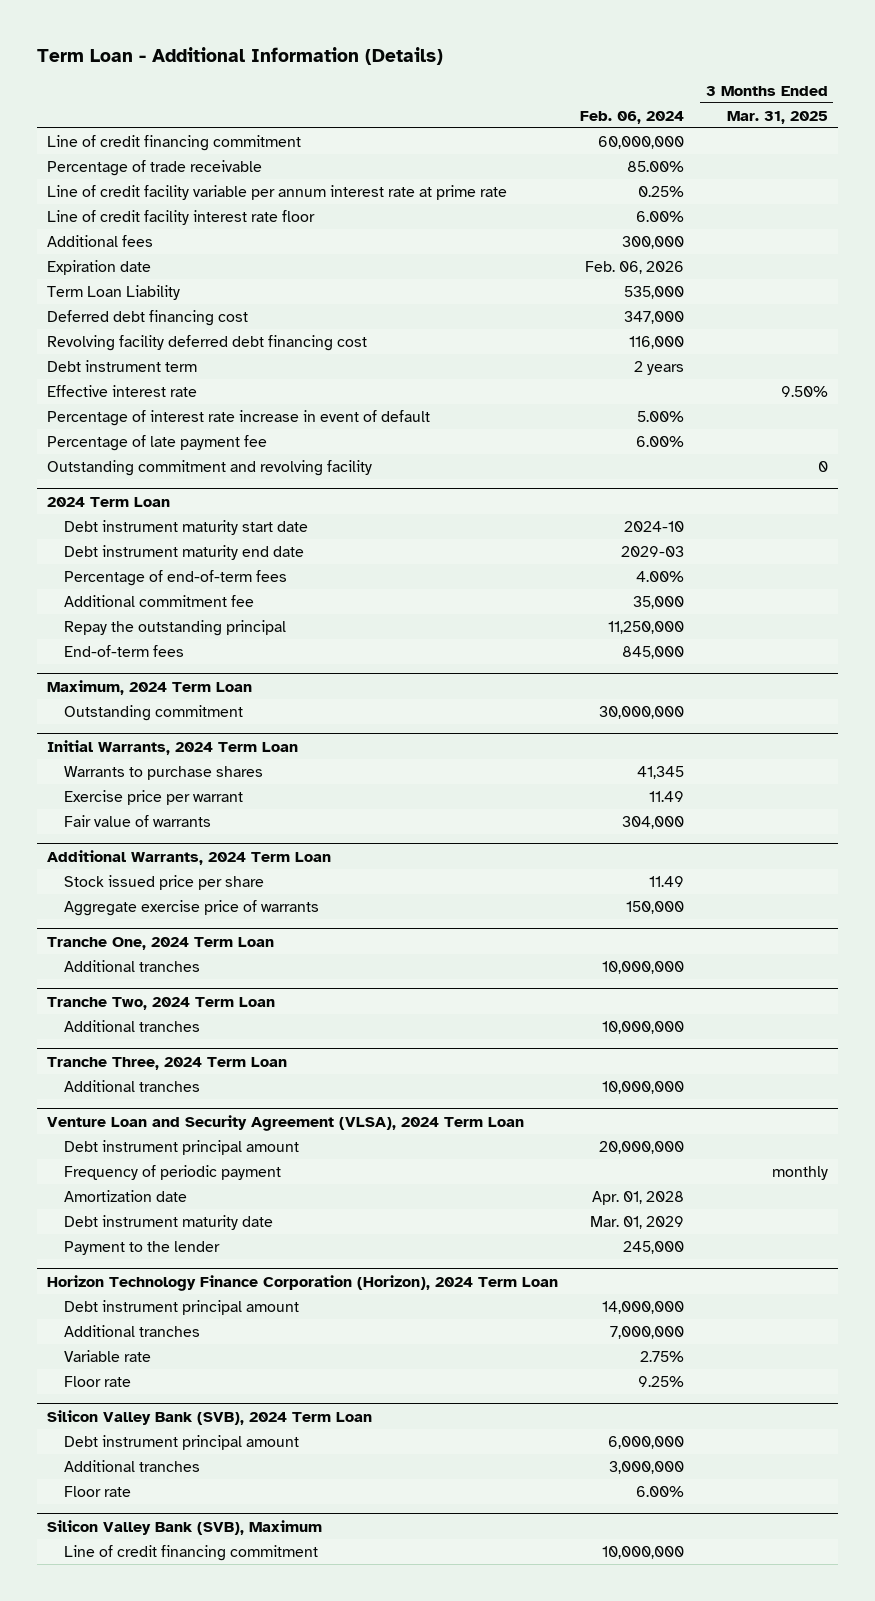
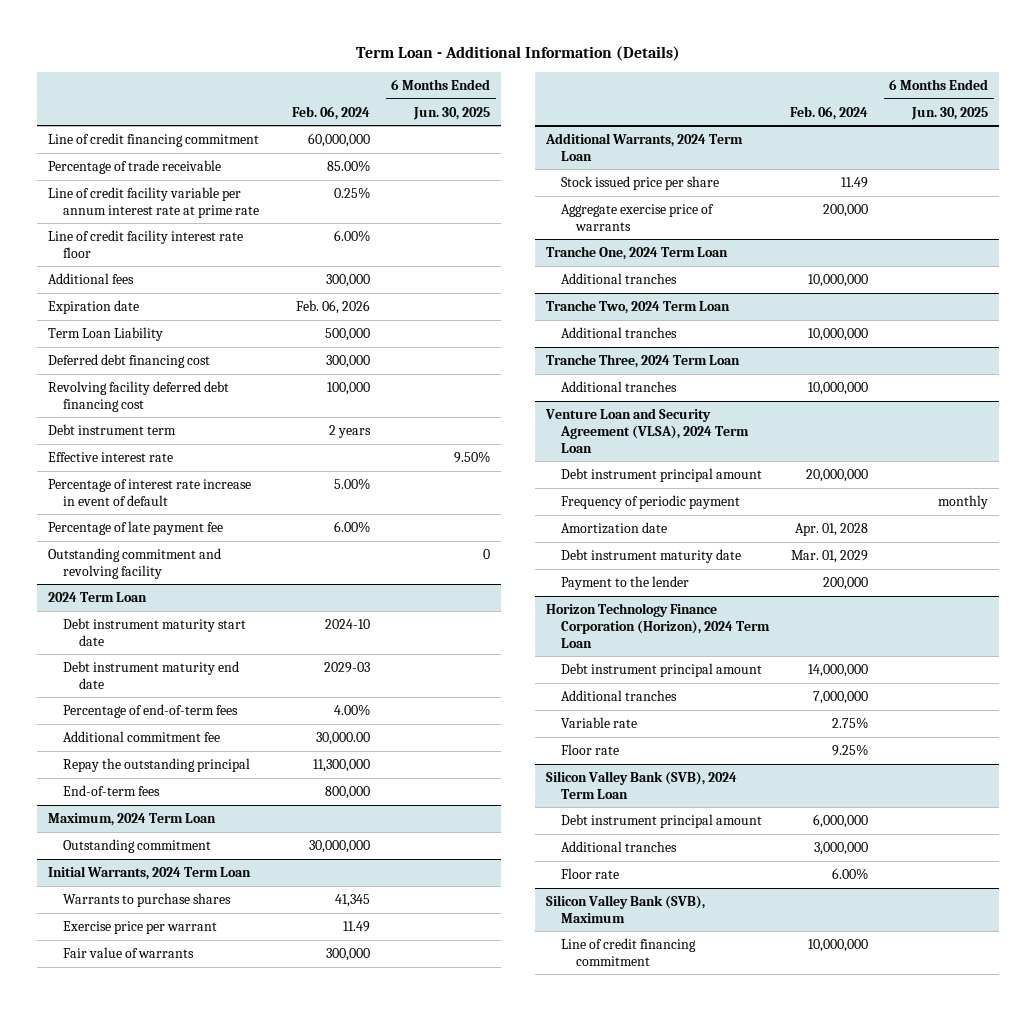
- | Feb. 06, 2024 | 3 Months Ended Mar. 31, 2025
+ | Feb. 06, 2024 | 6 Months Ended Jun. 30, 2025
- Term Loan Liability | 535,000 |
- Deferred debt financing cost | 347,000 |
- Revolving facility deferred debt financing cost | 116,000 |
+ Term Loan Liability | 500,000 |
+ Deferred debt financing cost | 300,000 |
+ Revolving facility deferred debt financing cost | 100,000 |
@ 2024 Term Loan
- Additional commitment fee | 35,000 |
- Repay the outstanding principal | 11,250,000 |
- End-of-term fees | 845,000 |
+ Additional commitment fee | 30,000.00 |
+ Repay the outstanding principal | 11,300,000 |
+ End-of-term fees | 800,000 |
@ Initial Warrants, 2024 Term Loan
- Fair value of warrants | 304,000 |
+ Fair value of warrants | 300,000 |
@ Additional Warrants, 2024 Term Loan
- Aggregate exercise price of warrants | 150,000 |
+ Aggregate exercise price of warrants | 200,000 |
@ Venture Loan and Security Agreement (VLSA), 2024 Term Loan
- Payment to the lender | 245,000 |
+ Payment to the lender | 200,000 |

